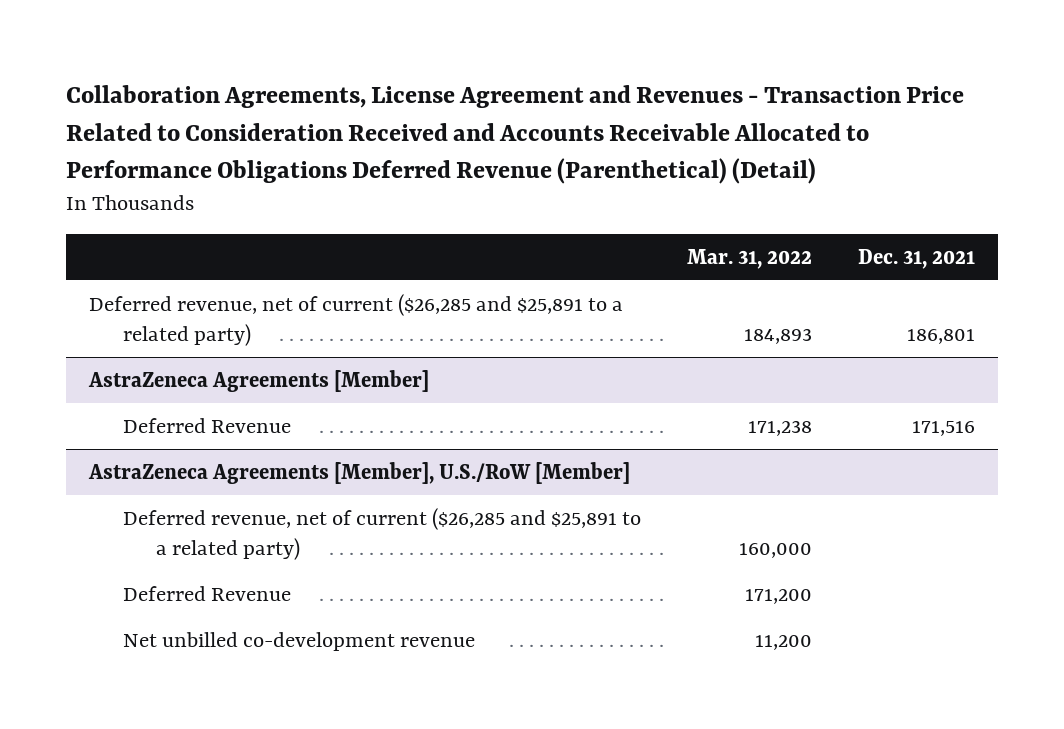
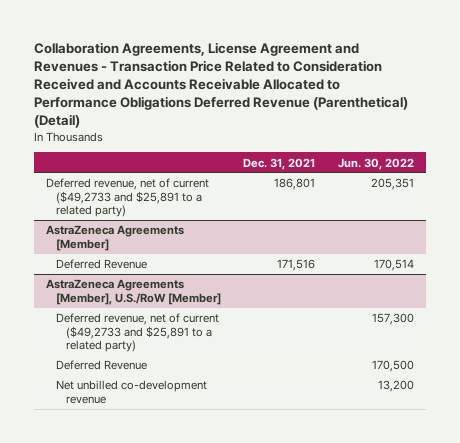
- | Mar. 31, 2022 | Dec. 31, 2021
+ | Dec. 31, 2021 | Jun. 30, 2022
- Deferred revenue, net of current ($26,285 and $25,891 to a related party) | 184,893 | 186,801
+ Deferred revenue, net of current ($49,2733 and $25,891 to a related party) | 186,801 | 205,351
@ AstraZeneca Agreements [Member], U.S./RoW [Member]
- Deferred revenue, net of current ($26,285 and $25,891 to a related party) | 160,000 |
+ Deferred revenue, net of current ($49,2733 and $25,891 to a related party) | | 157,300

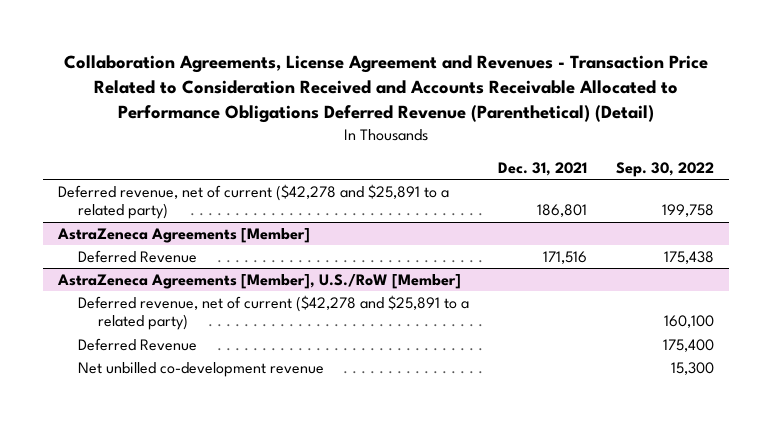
- | Dec. 31, 2021 | Jun. 30, 2022
+ | Dec. 31, 2021 | Sep. 30, 2022
- Deferred revenue, net of current ($49,2733 and $25,891 to a related party) | 186,801 | 205,351
+ Deferred revenue, net of current ($42,278 and $25,891 to a related party) | 186,801 | 199,758
@ AstraZeneca Agreements [Member], U.S./RoW [Member]
- Deferred revenue, net of current ($49,2733 and $25,891 to a related party) | | 157,300
+ Deferred revenue, net of current ($42,278 and $25,891 to a related party) | | 160,100

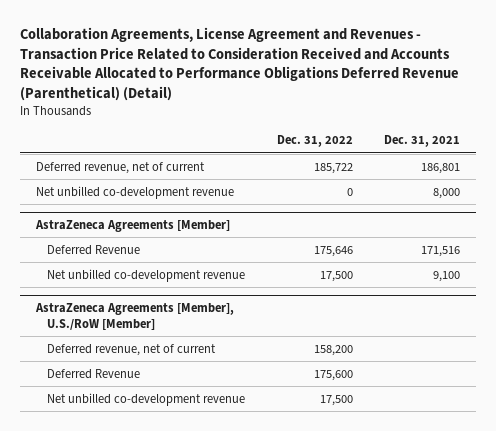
- | Dec. 31, 2021 | Sep. 30, 2022
+ | Dec. 31, 2022 | Dec. 31, 2021
- Deferred revenue, net of current ($42,278 and $25,891 to a related party) | 186,801 | 199,758
+ Deferred revenue, net of current | 185,722 | 186,801
+ Net unbilled co-development revenue | 0 | 8,000
@ AstraZeneca Agreements [Member]
+ Net unbilled co-development revenue | 17,500 | 9,100
@ AstraZeneca Agreements [Member], U.S./RoW [Member]
- Deferred revenue, net of current ($42,278 and $25,891 to a related party) | | 160,100
+ Deferred revenue, net of current | 158,200 |

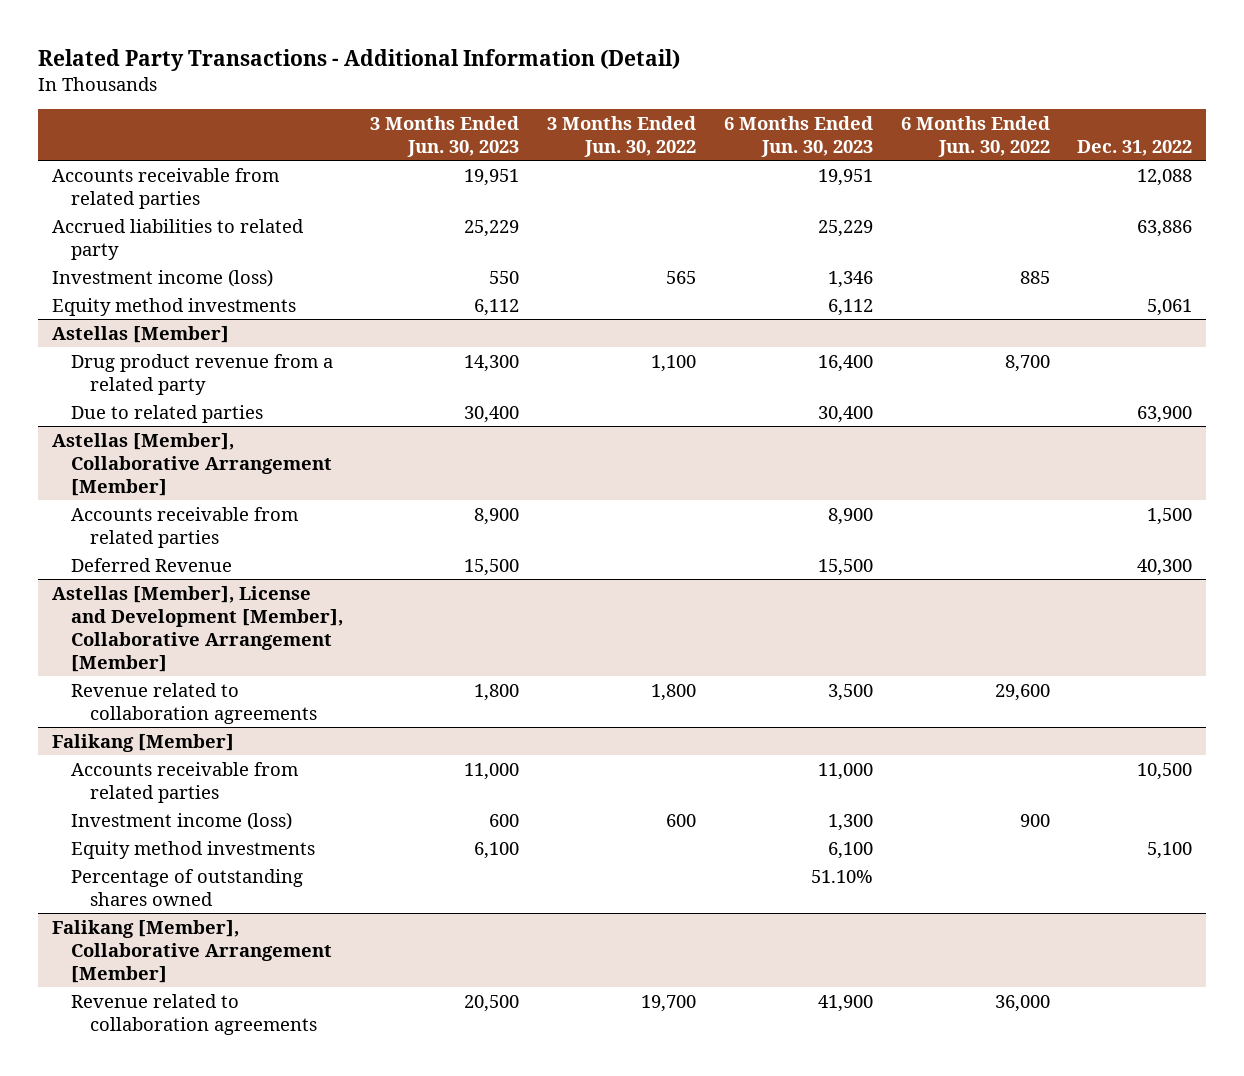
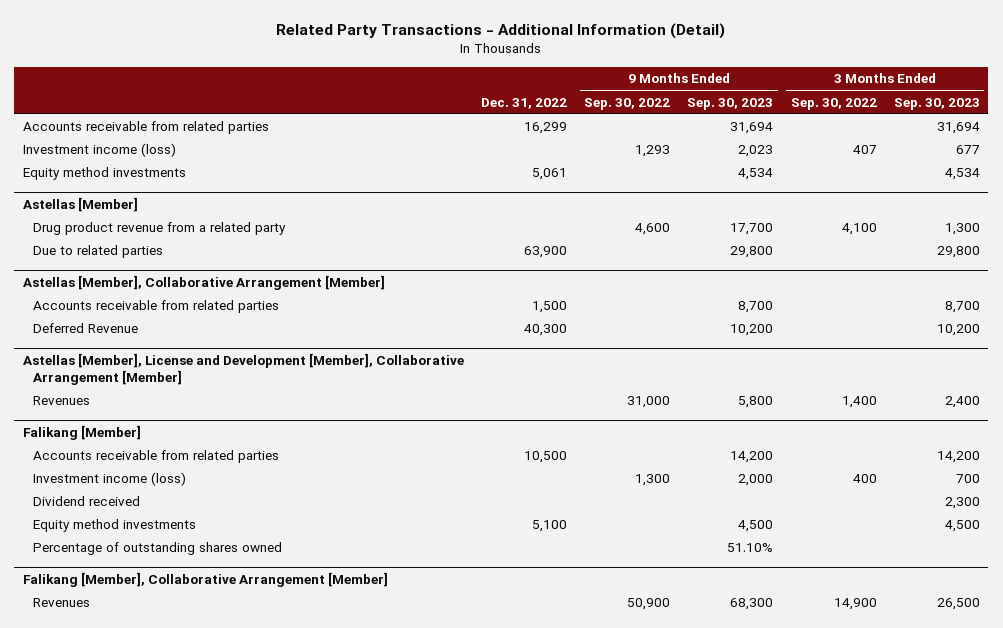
- | 3 Months Ended Jun. 30, 2023 | 3 Months Ended Jun. 30, 2022 | 6 Months Ended Jun. 30, 2023 | 6 Months Ended Jun. 30, 2022 | Dec. 31, 2022
+ | Dec. 31, 2022 | 9 Months Ended Sep. 30, 2022 | 9 Months Ended Sep. 30, 2023 | 3 Months Ended Sep. 30, 2022 | 3 Months Ended Sep. 30, 2023
- Accounts receivable from related parties | 19,951 | | 19,951 | | 12,088
- Accrued liabilities to related party | 25,229 | | 25,229 | | 63,886
+ Accounts receivable from related parties | 16,299 | | 31,694 | | 31,694
@ Astellas [Member], License and Development [Member], Collaborative Arrangement [Member]
- Revenue related to collaboration agreements | 1,800 | 1,800 | 3,500 | 29,600 |
+ Revenues | | 31,000 | 5,800 | 1,400 | 2,400
@ Falikang [Member]
+ Dividend received | | | | | 2,300
@ Falikang [Member], Collaborative Arrangement [Member]
- Revenue related to collaboration agreements | 20,500 | 19,700 | 41,900 | 36,000 |
+ Revenues | | 50,900 | 68,300 | 14,900 | 26,500

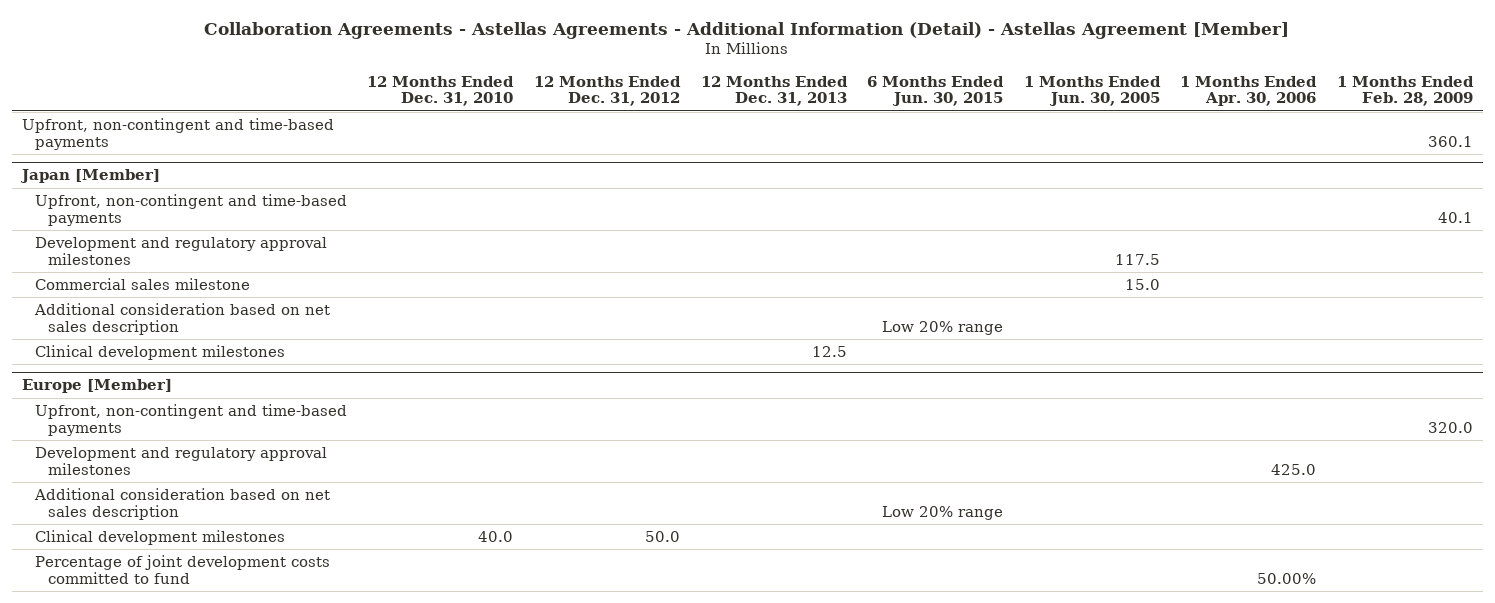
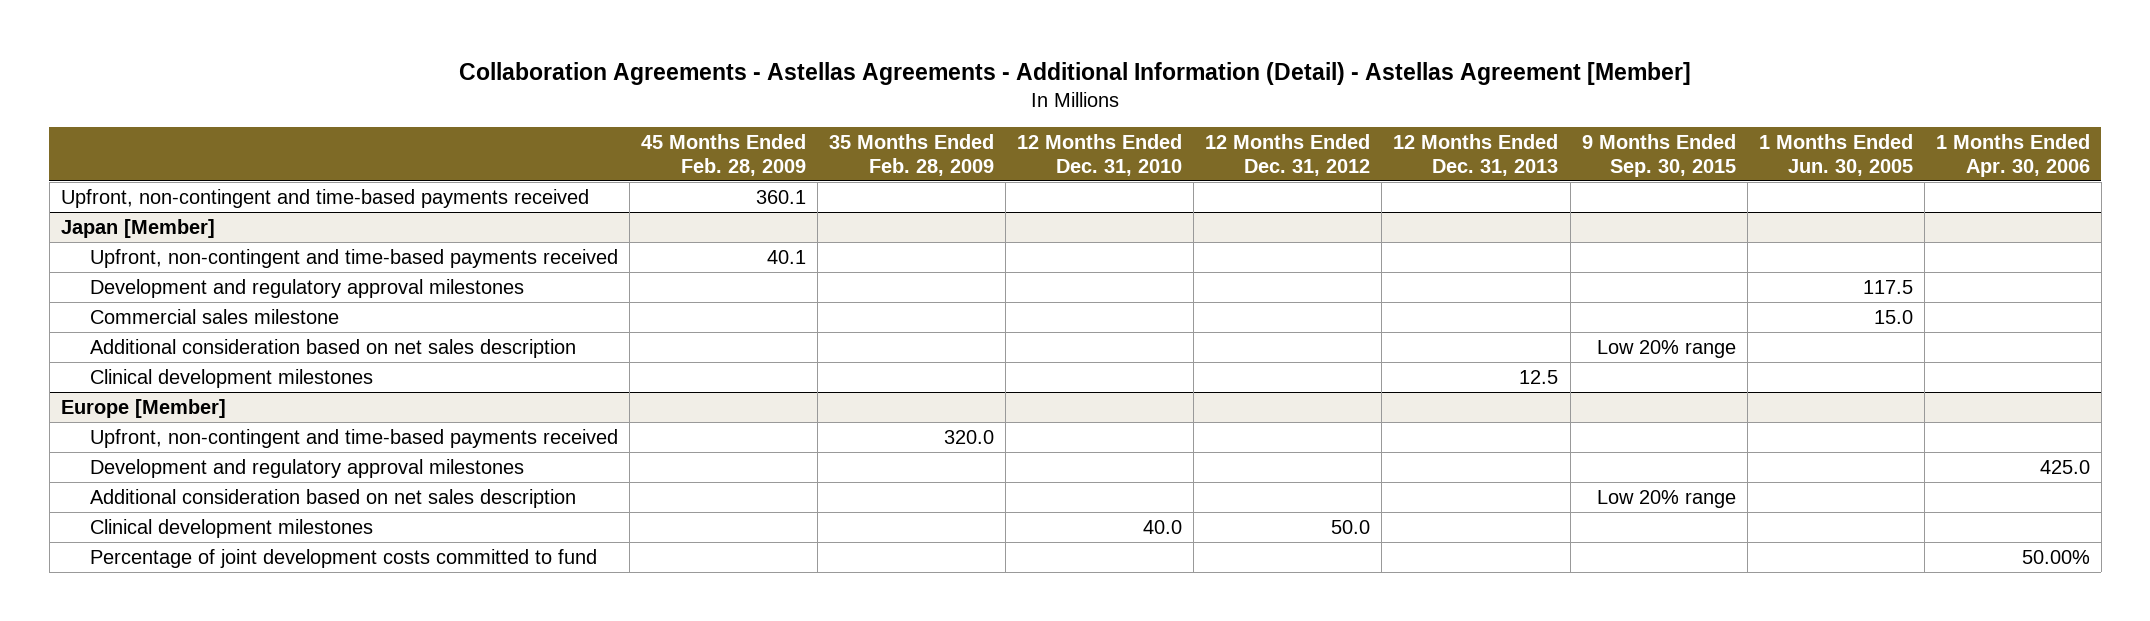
- | 12 Months Ended Dec. 31, 2010 | 12 Months Ended Dec. 31, 2012 | 12 Months Ended Dec. 31, 2013 | 6 Months Ended Jun. 30, 2015 | 1 Months Ended Jun. 30, 2005 | 1 Months Ended Apr. 30, 2006 | 1 Months Ended Feb. 28, 2009
+ | 45 Months Ended Feb. 28, 2009 | 35 Months Ended Feb. 28, 2009 | 12 Months Ended Dec. 31, 2010 | 12 Months Ended Dec. 31, 2012 | 12 Months Ended Dec. 31, 2013 | 9 Months Ended Sep. 30, 2015 | 1 Months Ended Jun. 30, 2005 | 1 Months Ended Apr. 30, 2006
- Upfront, non-contingent and time-based payments | | | | | | | 360.1
+ Upfront, non-contingent and time-based payments received | 360.1 | | | | | | |
@ Japan [Member]
- Upfront, non-contingent and time-based payments | | | | | | | 40.1
+ Upfront, non-contingent and time-based payments received | 40.1 | | | | | | |
@ Europe [Member]
- Upfront, non-contingent and time-based payments | | | | | | | 320.0
+ Upfront, non-contingent and time-based payments received | | 320.0 | | | | | |

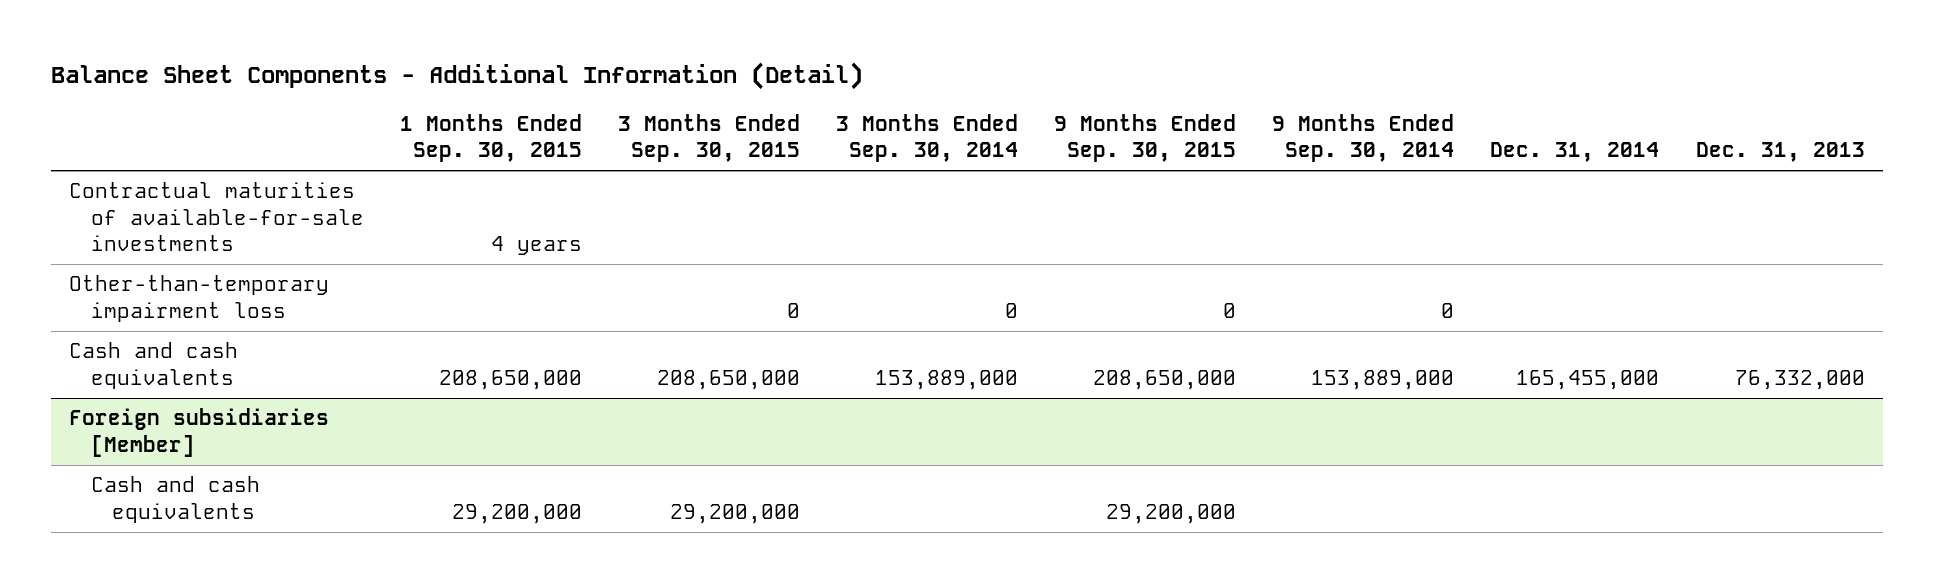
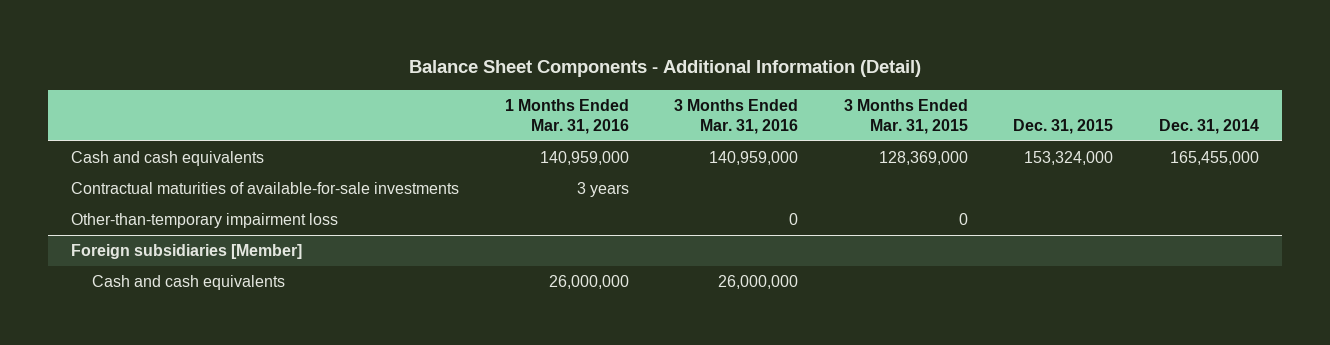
- | 1 Months Ended Sep. 30, 2015 | 3 Months Ended Sep. 30, 2015 | 3 Months Ended Sep. 30, 2014 | 9 Months Ended Sep. 30, 2015 | 9 Months Ended Sep. 30, 2014 | Dec. 31, 2014 | Dec. 31, 2013
+ | 1 Months Ended Mar. 31, 2016 | 3 Months Ended Mar. 31, 2016 | 3 Months Ended Mar. 31, 2015 | Dec. 31, 2015 | Dec. 31, 2014
moved up: Cash and cash equivalents | 140,959,000 | 140,959,000 | 128,369,000 | 153,324,000 | 165,455,000

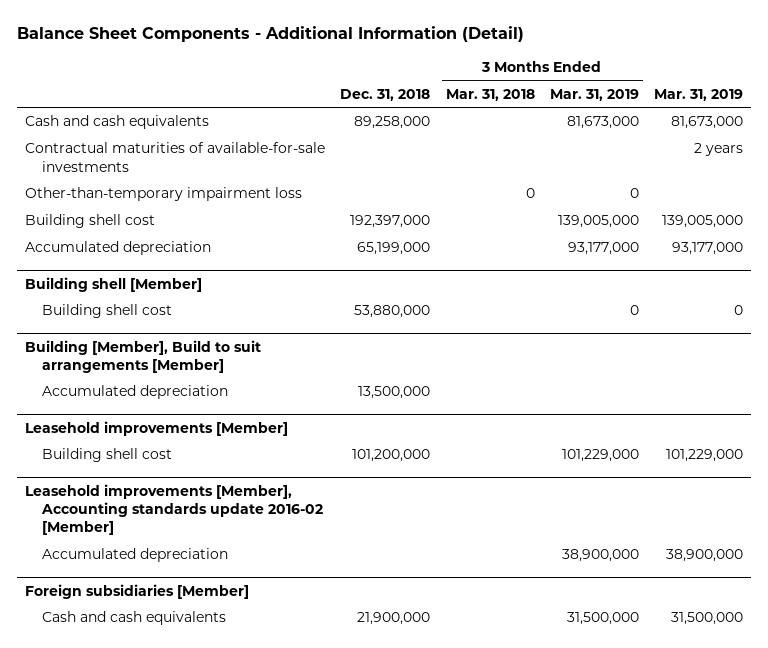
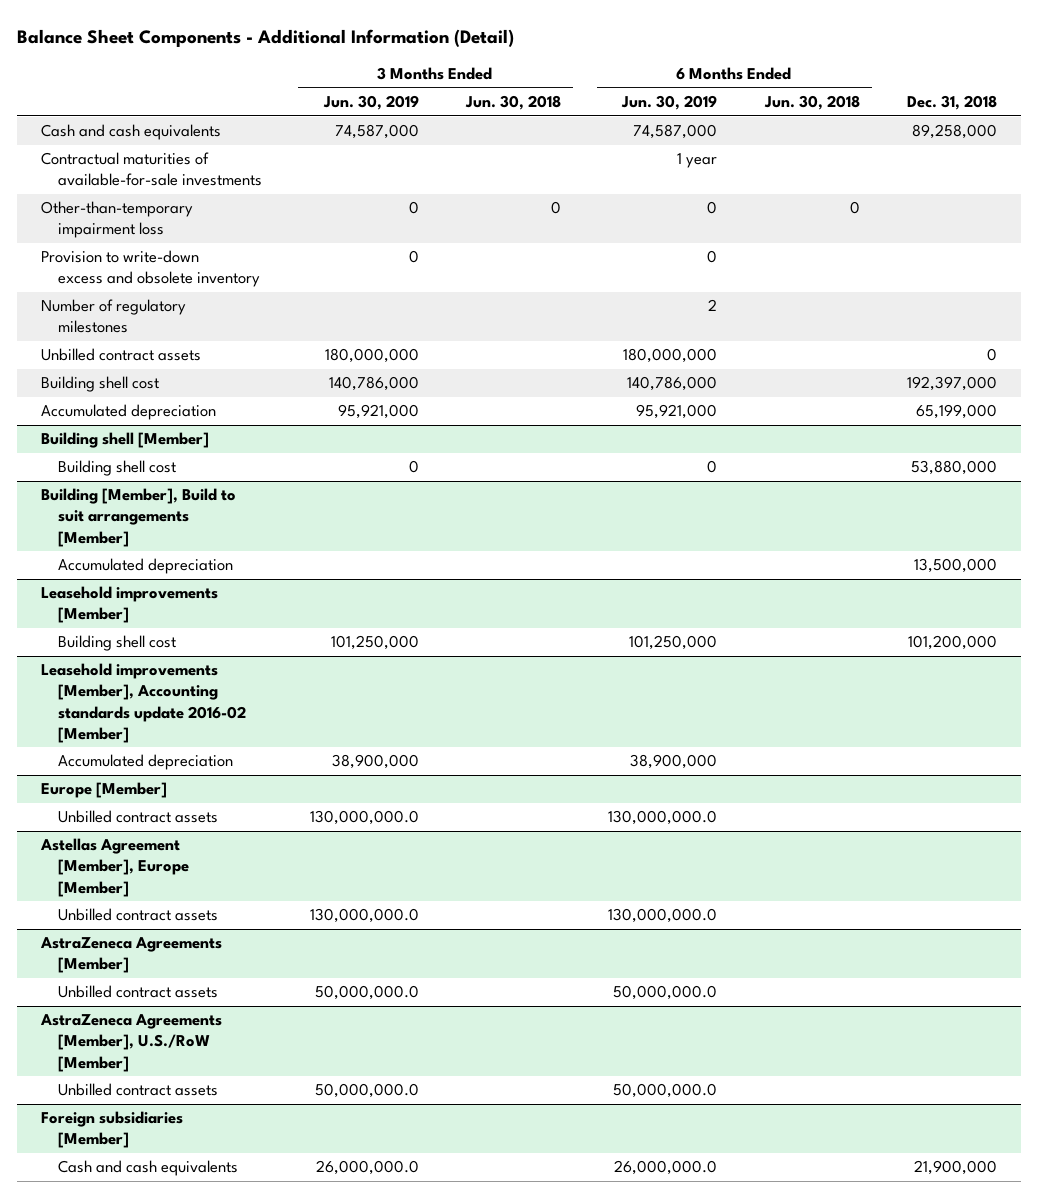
- | Dec. 31, 2018 | 3 Months Ended Mar. 31, 2018 | 3 Months Ended Mar. 31, 2019 | Mar. 31, 2019
+ | 3 Months Ended Jun. 30, 2019 | 3 Months Ended Jun. 30, 2018 | 6 Months Ended Jun. 30, 2019 | 6 Months Ended Jun. 30, 2018 | Dec. 31, 2018
+ Provision to write-down excess and obsolete inventory | 0 | | 0 | |
+ Number of regulatory milestones | | | 2 | |
+ Unbilled contract assets | 180,000,000 | | 180,000,000 | | 0
+ Europe [Member]
+ Unbilled contract assets | 130,000,000.0 | | 130,000,000.0 | |
+ Astellas Agreement [Member], Europe [Member]
+ Unbilled contract assets | 130,000,000.0 | | 130,000,000.0 | |
+ AstraZeneca Agreements [Member]
+ Unbilled contract assets | 50,000,000.0 | | 50,000,000.0 | |
+ AstraZeneca Agreements [Member], U.S./RoW [Member]
+ Unbilled contract assets | 50,000,000.0 | | 50,000,000.0 | |

